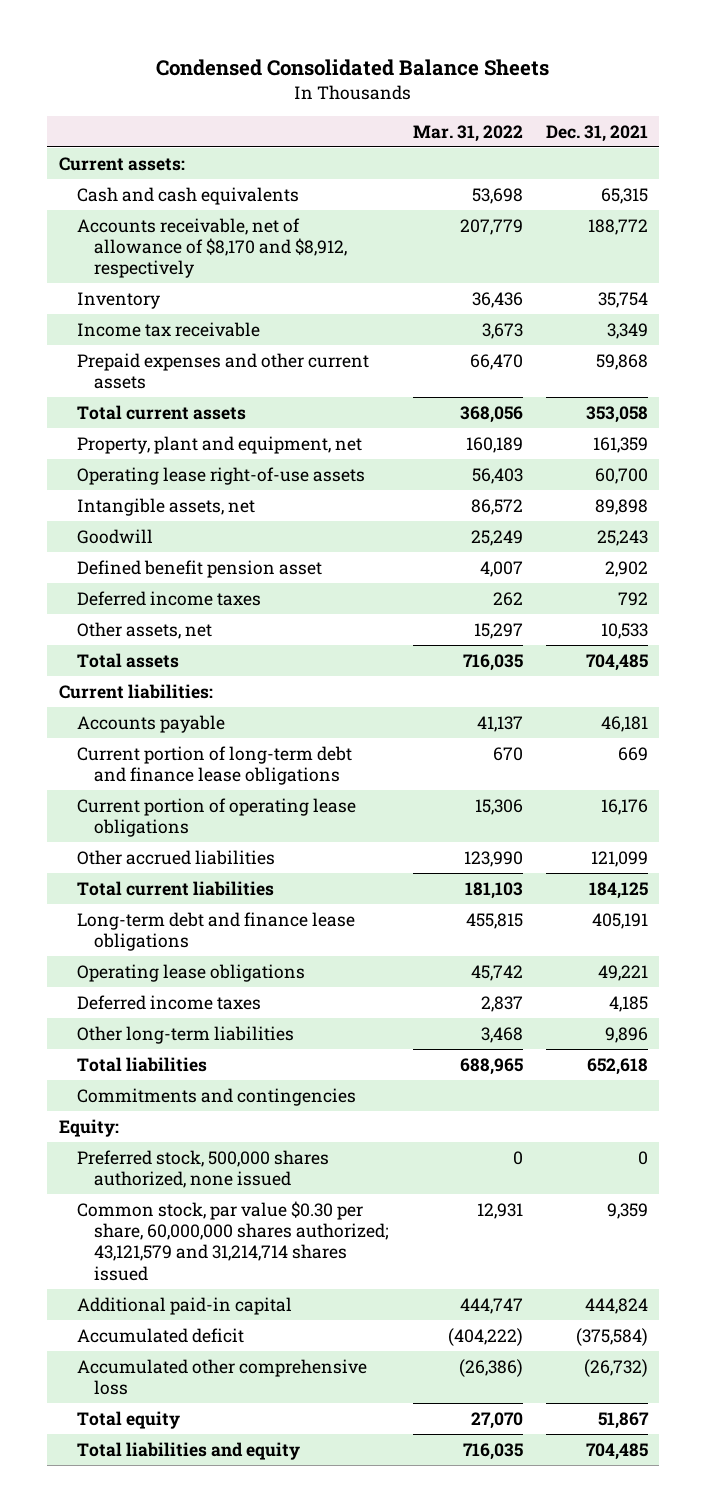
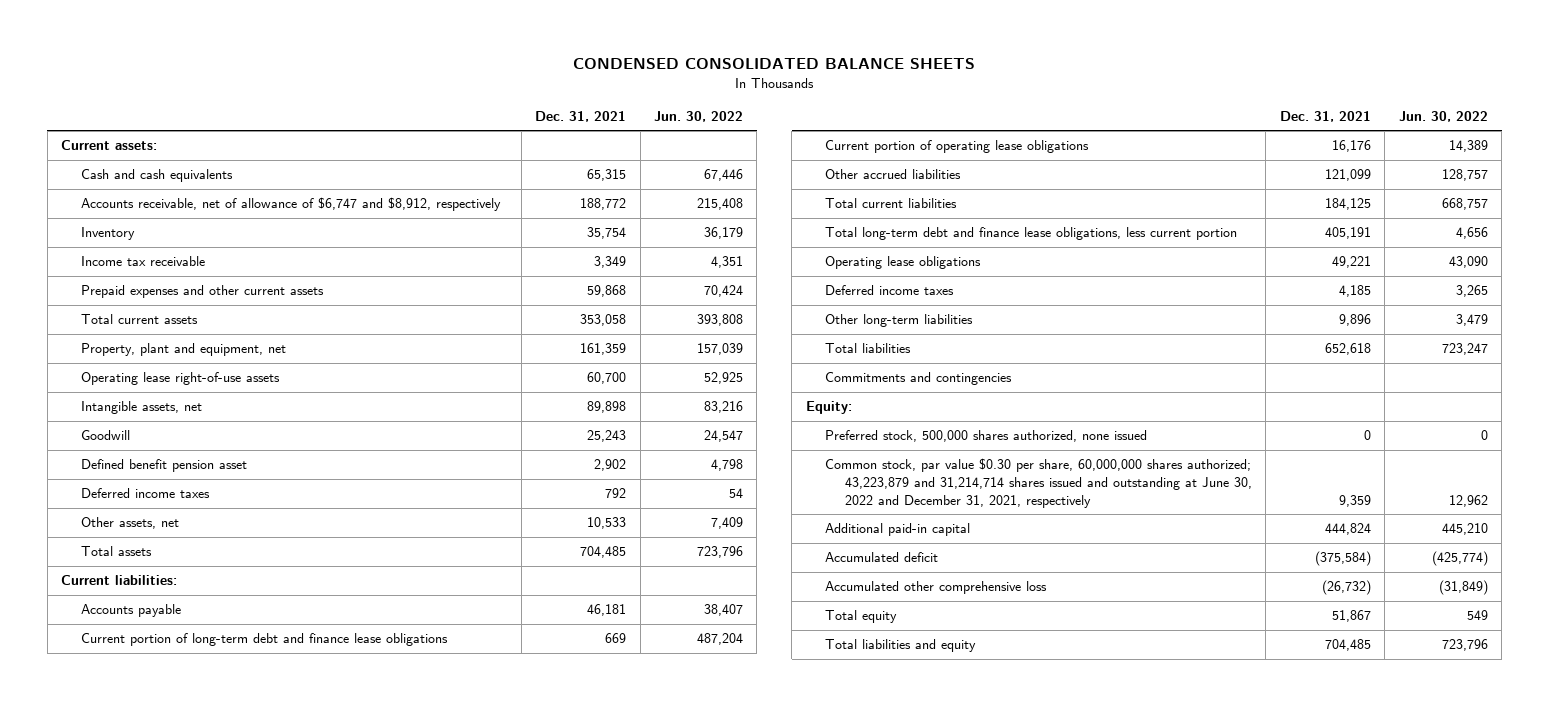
- Condensed Consolidated Balance Sheets
+ CONDENSED CONSOLIDATED BALANCE SHEETS
- | Mar. 31, 2022 | Dec. 31, 2021
+ | Dec. 31, 2021 | Jun. 30, 2022
- Accounts receivable, net of allowance of $8,170 and $8,912, respectively | 207,779 | 188,772
+ Accounts receivable, net of allowance of $6,747 and $8,912, respectively | 188,772 | 215,408
- Long-term debt and finance lease obligations | 455,815 | 405,191
+ Total long-term debt and finance lease obligations, less current portion | 405,191 | 4,656
- Common stock, par value $0.30 per share, 60,000,000 shares authorized; 43,121,579 and 31,214,714 shares issued | 12,931 | 9,359
+ Common stock, par value $0.30 per share, 60,000,000 shares authorized; 43,223,879 and 31,214,714 shares issued and outstanding at June 30, 2022 and December 31, 2021, respectively | 9,359 | 12,962

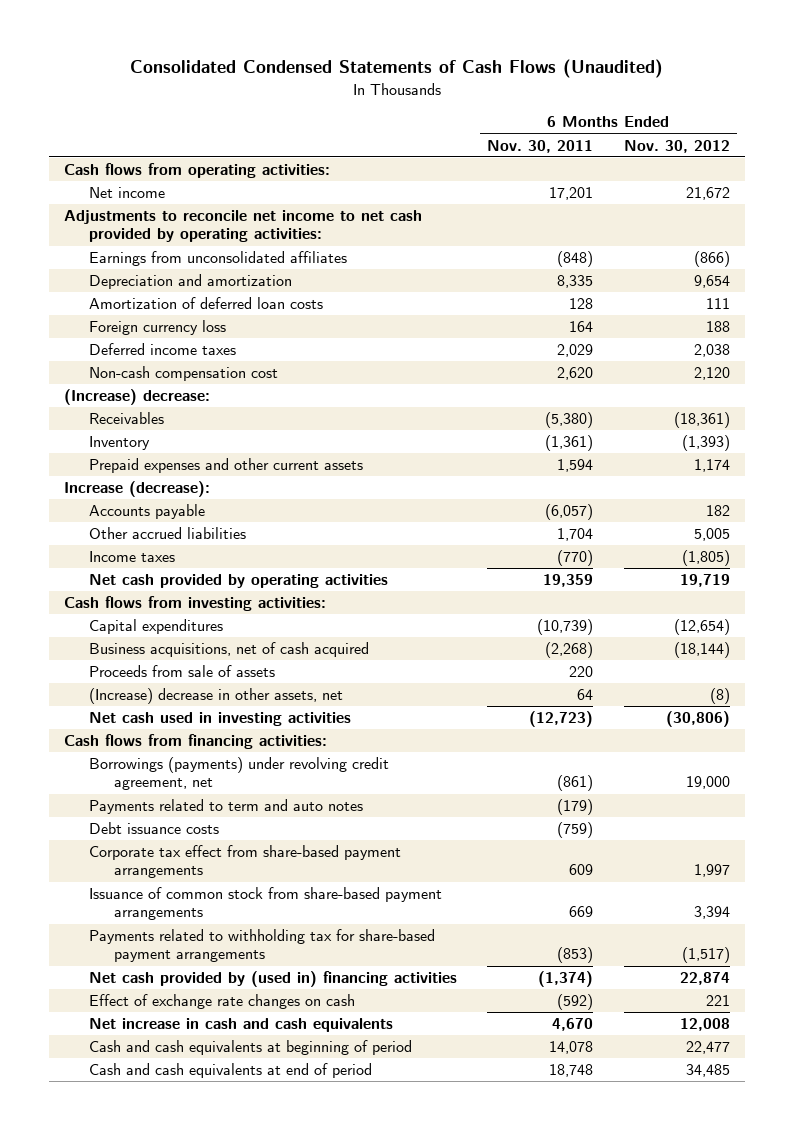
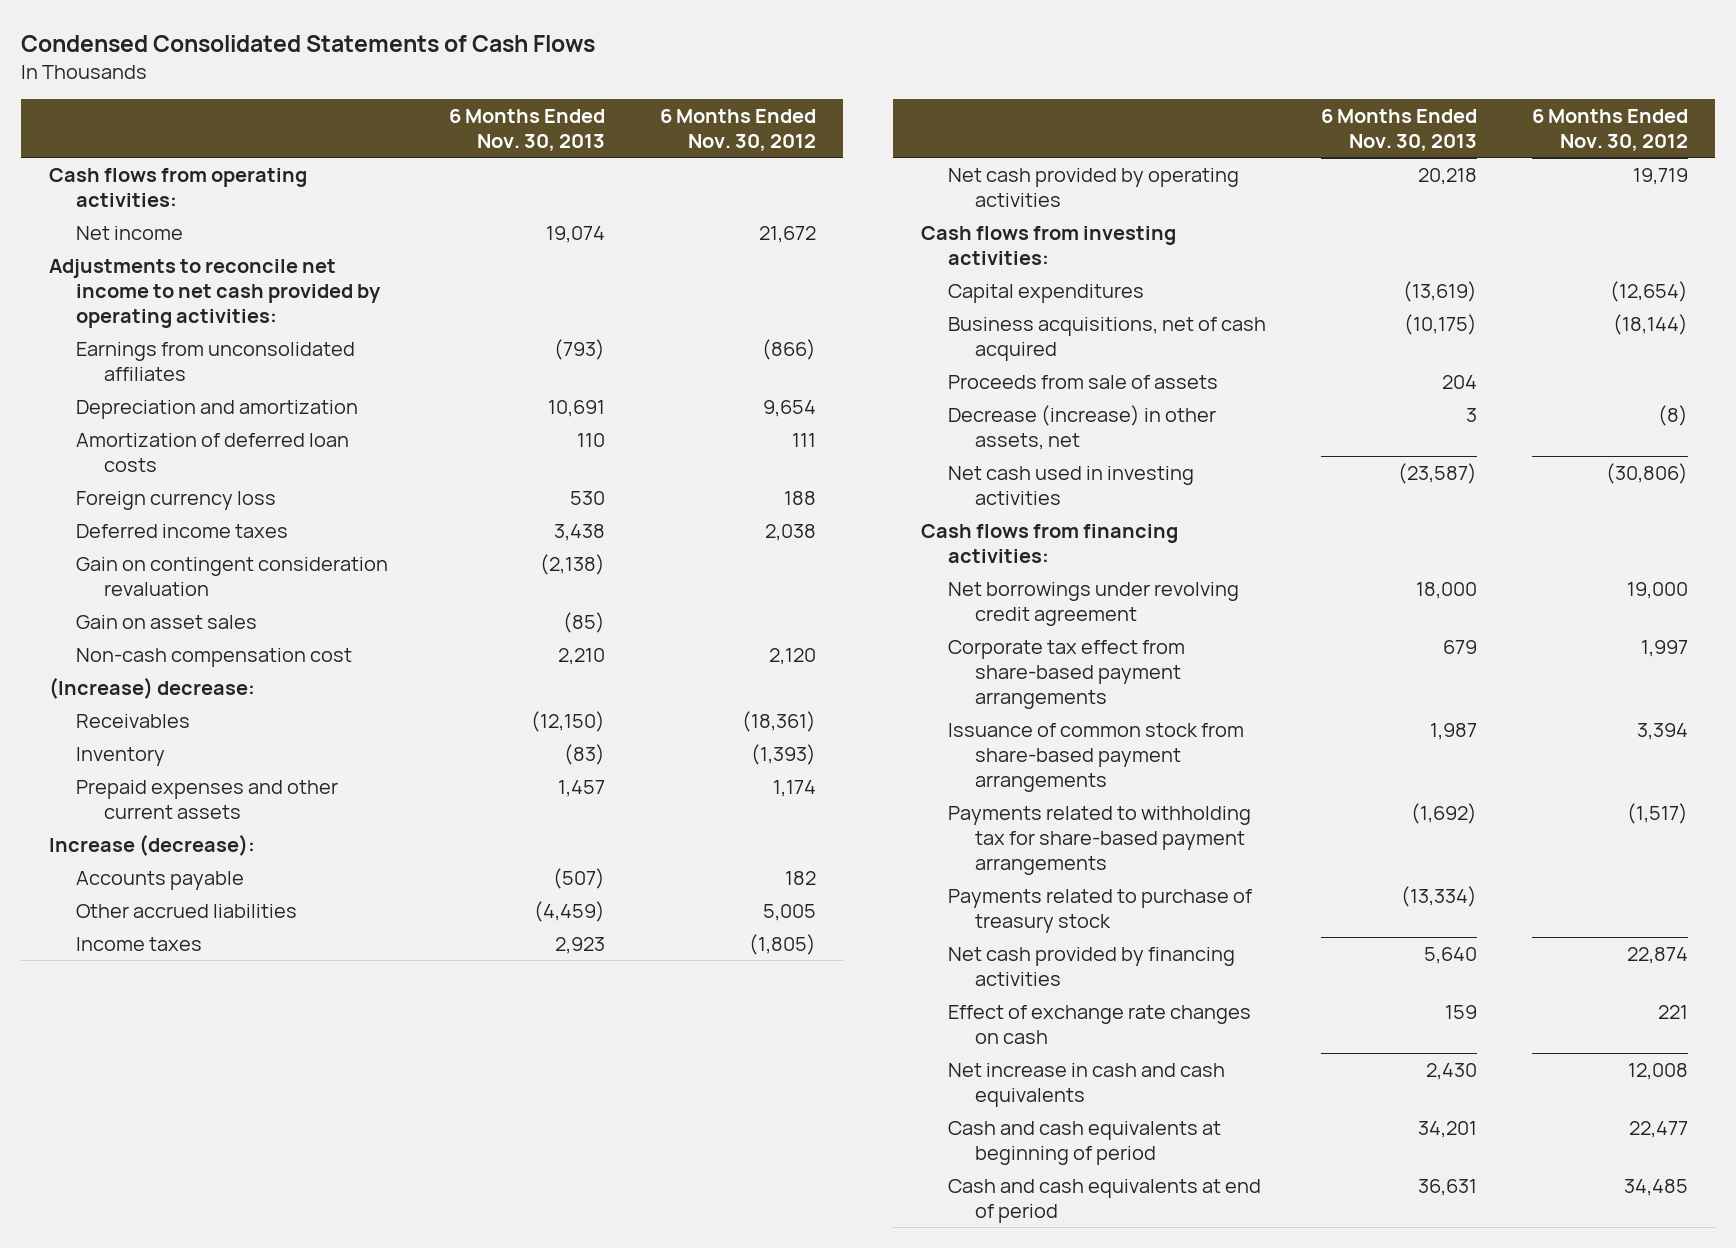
- Consolidated Condensed Statements of Cash Flows (Unaudited)
+ Condensed Consolidated Statements of Cash Flows
- | 6 Months Ended Nov. 30, 2011 | 6 Months Ended Nov. 30, 2012
+ | 6 Months Ended Nov. 30, 2013 | 6 Months Ended Nov. 30, 2012
+ Gain on contingent consideration revaluation | (2,138) |
+ Gain on asset sales | (85) |
- (Increase) decrease in other assets, net | 64 | (8)
+ Decrease (increase) in other assets, net | 3 | (8)
- Borrowings (payments) under revolving credit agreement, net | (861) | 19,000
- Payments related to term and auto notes | (179) |
- Debt issuance costs | (759) |
+ Net borrowings under revolving credit agreement | 18,000 | 19,000
- Net cash provided by (used in) financing activities | (1,374) | 22,874
+ Payments related to purchase of treasury stock | (13,334) |
+ Net cash provided by financing activities | 5,640 | 22,874

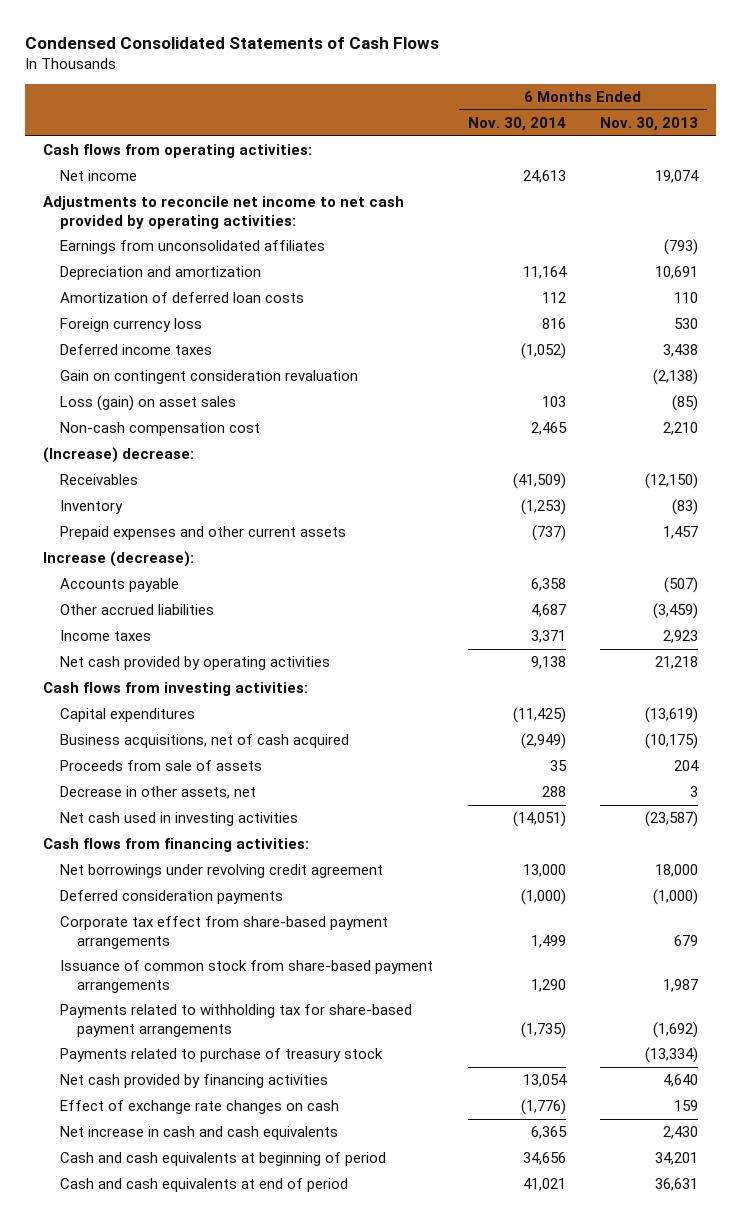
- | 6 Months Ended Nov. 30, 2013 | 6 Months Ended Nov. 30, 2012
+ | 6 Months Ended Nov. 30, 2014 | 6 Months Ended Nov. 30, 2013
- Gain on asset sales | (85) |
+ Loss (gain) on asset sales | 103 | (85)
- Other accrued liabilities | (4,459) | 5,005
+ Other accrued liabilities | 4,687 | (3,459)
- Net cash provided by operating activities | 20,218 | 19,719
+ Net cash provided by operating activities | 9,138 | 21,218
- Decrease (increase) in other assets, net | 3 | (8)
+ Decrease in other assets, net | 288 | 3
+ Deferred consideration payments | (1,000) | (1,000)
- Net cash provided by financing activities | 5,640 | 22,874
+ Net cash provided by financing activities | 13,054 | 4,640

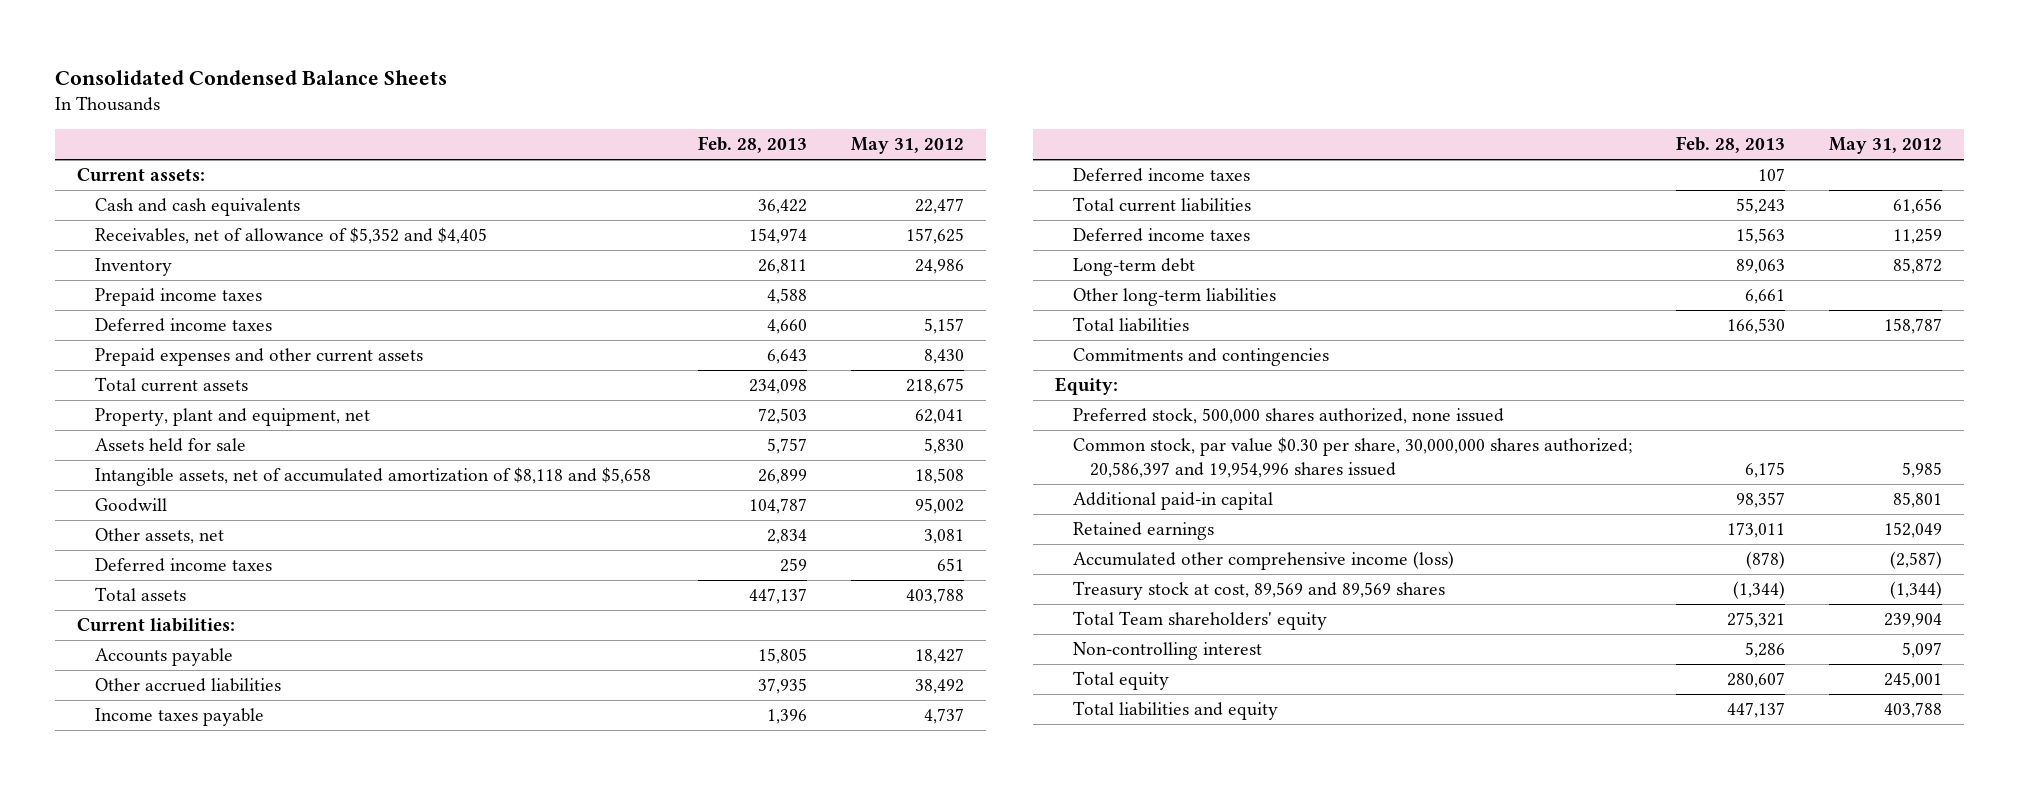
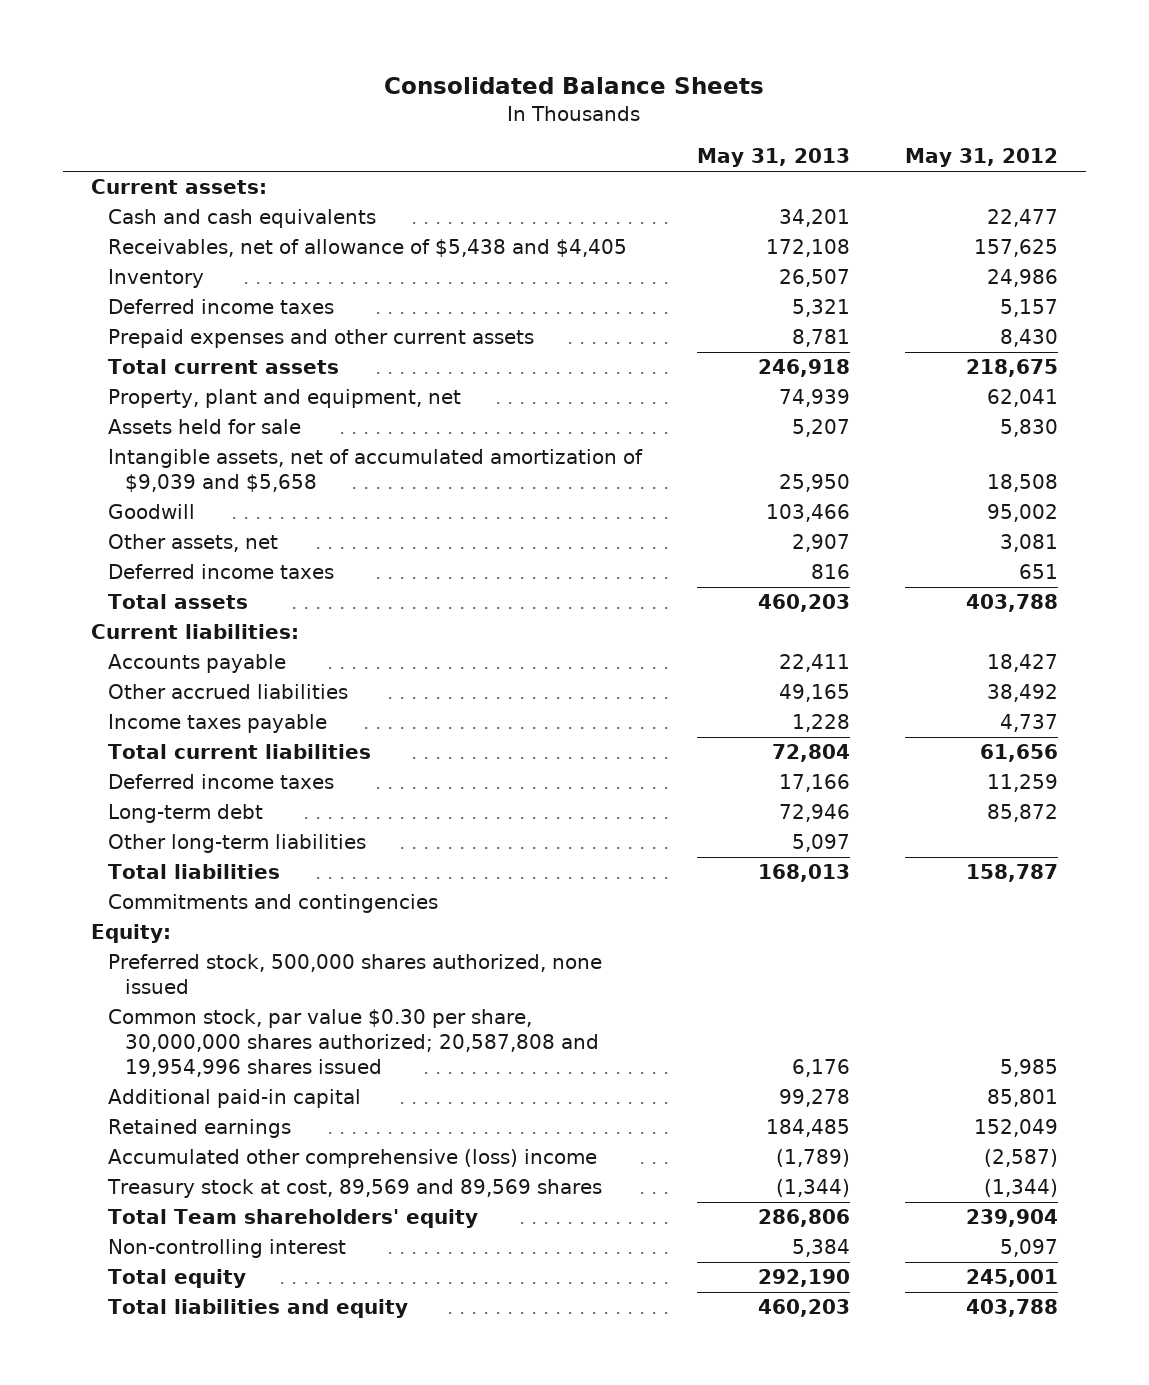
- Consolidated Condensed Balance Sheets
+ Consolidated Balance Sheets
- | Feb. 28, 2013 | May 31, 2012
+ | May 31, 2013 | May 31, 2012
- Receivables, net of allowance of $5,352 and $4,405 | 154,974 | 157,625
+ Receivables, net of allowance of $5,438 and $4,405 | 172,108 | 157,625
- Prepaid income taxes | 4,588 |
- Intangible assets, net of accumulated amortization of $8,118 and $5,658 | 26,899 | 18,508
+ Intangible assets, net of accumulated amortization of $9,039 and $5,658 | 25,950 | 18,508
- Deferred income taxes | 107 |
- Common stock, par value $0.30 per share, 30,000,000 shares authorized; 20,586,397 and 19,954,996 shares issued | 6,175 | 5,985
+ Common stock, par value $0.30 per share, 30,000,000 shares authorized; 20,587,808 and 19,954,996 shares issued | 6,176 | 5,985
- Accumulated other comprehensive income (loss) | (878) | (2,587)
+ Accumulated other comprehensive (loss) income | (1,789) | (2,587)

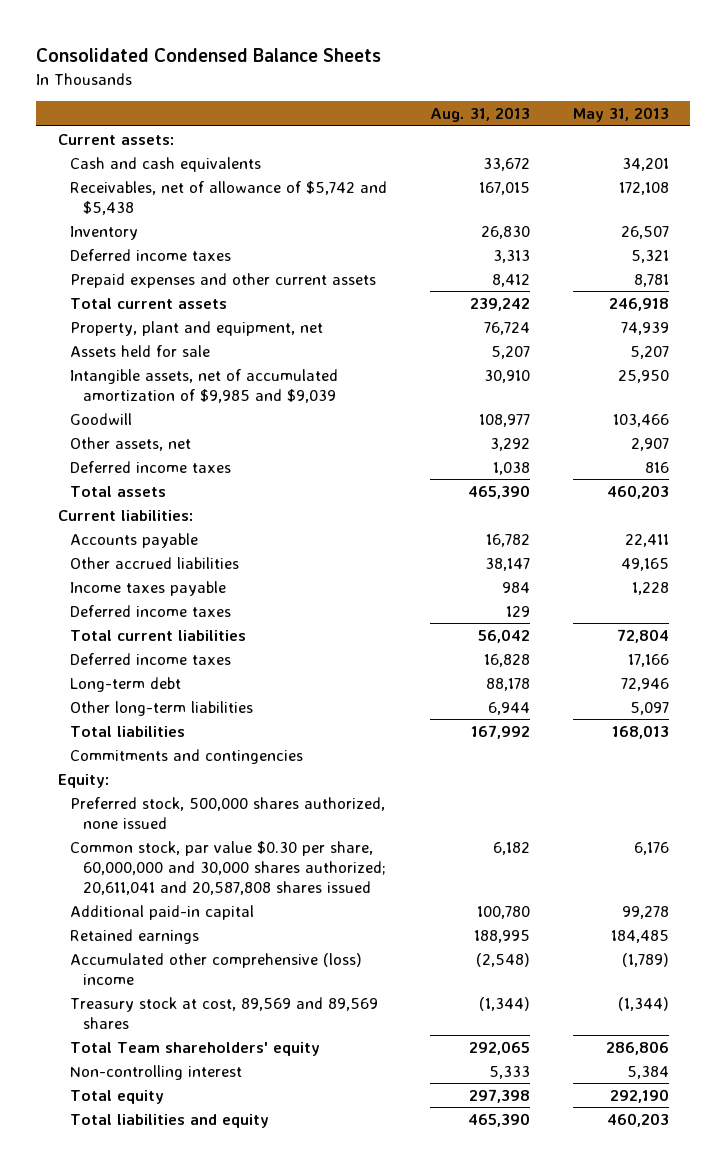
- Consolidated Balance Sheets
+ Consolidated Condensed Balance Sheets
- | May 31, 2013 | May 31, 2012
+ | Aug. 31, 2013 | May 31, 2013
- Receivables, net of allowance of $5,438 and $4,405 | 172,108 | 157,625
+ Receivables, net of allowance of $5,742 and $5,438 | 167,015 | 172,108
- Intangible assets, net of accumulated amortization of $9,039 and $5,658 | 25,950 | 18,508
+ Intangible assets, net of accumulated amortization of $9,985 and $9,039 | 30,910 | 25,950
+ Deferred income taxes | 129 |
- Common stock, par value $0.30 per share, 30,000,000 shares authorized; 20,587,808 and 19,954,996 shares issued | 6,176 | 5,985
+ Common stock, par value $0.30 per share, 60,000,000 and 30,000 shares authorized; 20,611,041 and 20,587,808 shares issued | 6,182 | 6,176

